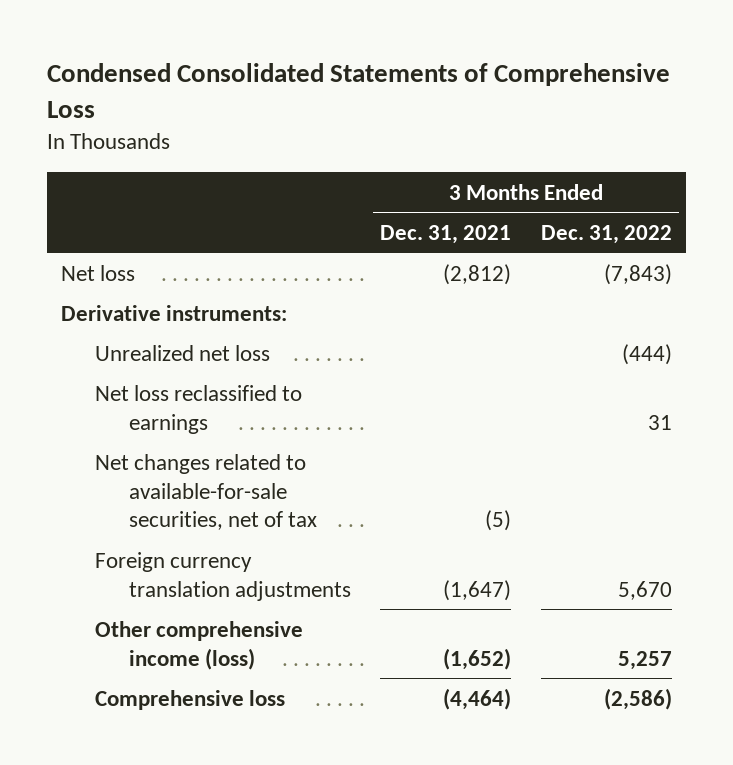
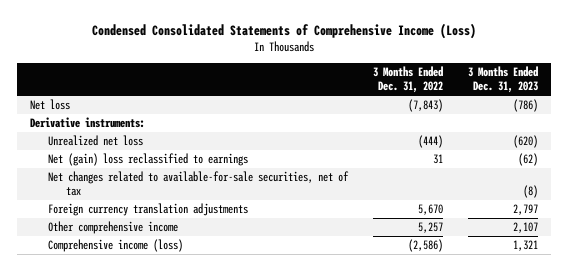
- Condensed Consolidated Statements of Comprehensive Loss
+ Condensed Consolidated Statements of Comprehensive Income (Loss)
- | 3 Months Ended Dec. 31, 2021 | 3 Months Ended Dec. 31, 2022
+ | 3 Months Ended Dec. 31, 2022 | 3 Months Ended Dec. 31, 2023
- Net loss reclassified to earnings | | 31
+ Net (gain) loss reclassified to earnings | 31 | (62)
- Other comprehensive income (loss) | (1,652) | 5,257
- Comprehensive loss | (4,464) | (2,586)
+ Other comprehensive income | 5,257 | 2,107
+ Comprehensive income (loss) | (2,586) | 1,321

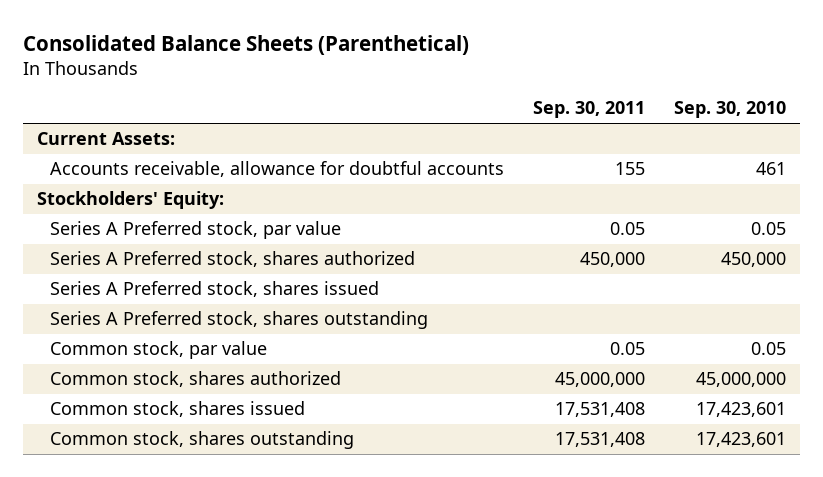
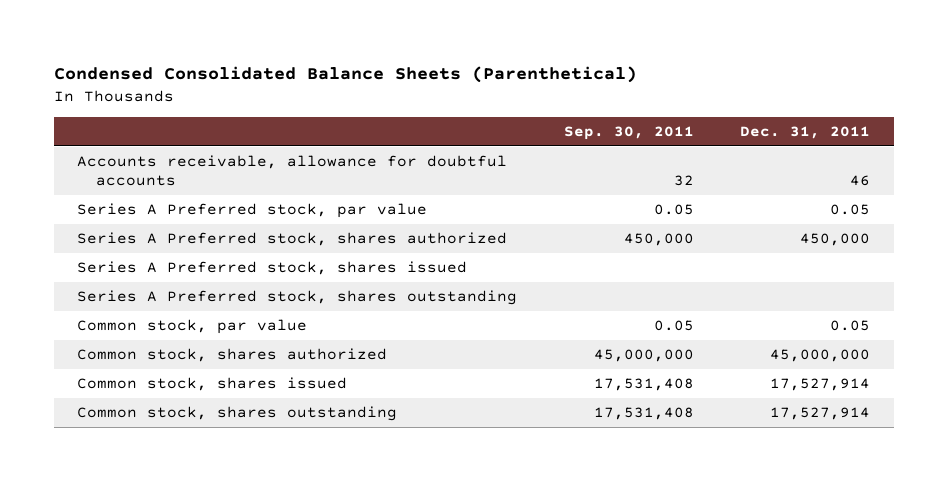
- Consolidated Balance Sheets (Parenthetical)
+ Condensed Consolidated Balance Sheets (Parenthetical)
- | Sep. 30, 2011 | Sep. 30, 2010
+ | Sep. 30, 2011 | Dec. 31, 2011
- Current Assets:
- Accounts receivable, allowance for doubtful accounts | 155 | 461
- Stockholders' Equity:
+ Accounts receivable, allowance for doubtful accounts | 32 | 46

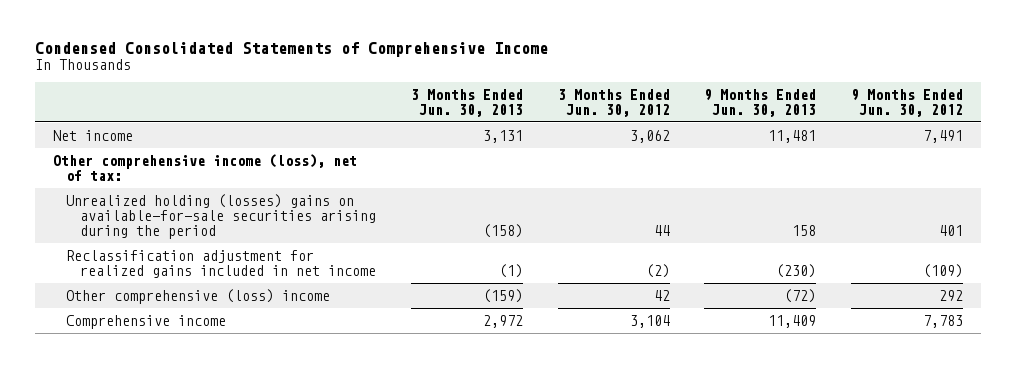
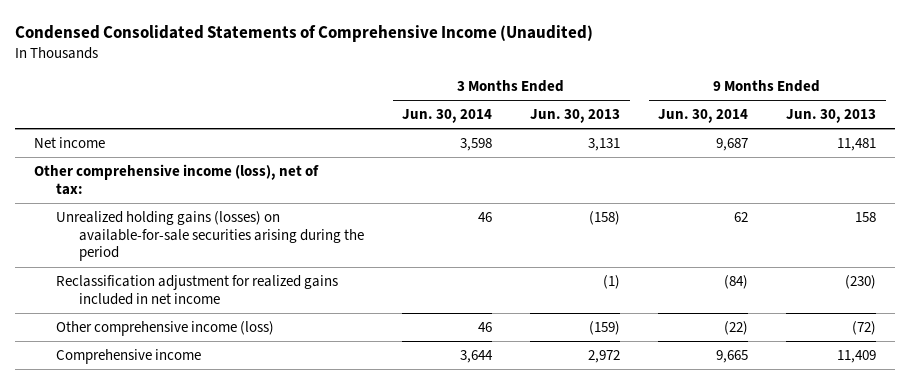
- Condensed Consolidated Statements of Comprehensive Income
+ Condensed Consolidated Statements of Comprehensive Income (Unaudited)
- | 3 Months Ended Jun. 30, 2013 | 3 Months Ended Jun. 30, 2012 | 9 Months Ended Jun. 30, 2013 | 9 Months Ended Jun. 30, 2012
+ | 3 Months Ended Jun. 30, 2014 | 3 Months Ended Jun. 30, 2013 | 9 Months Ended Jun. 30, 2014 | 9 Months Ended Jun. 30, 2013
- Unrealized holding (losses) gains on available-for-sale securities arising during the period | (158) | 44 | 158 | 401
+ Unrealized holding gains (losses) on available-for-sale securities arising during the period | 46 | (158) | 62 | 158
- Other comprehensive (loss) income | (159) | 42 | (72) | 292
+ Other comprehensive income (loss) | 46 | (159) | (22) | (72)

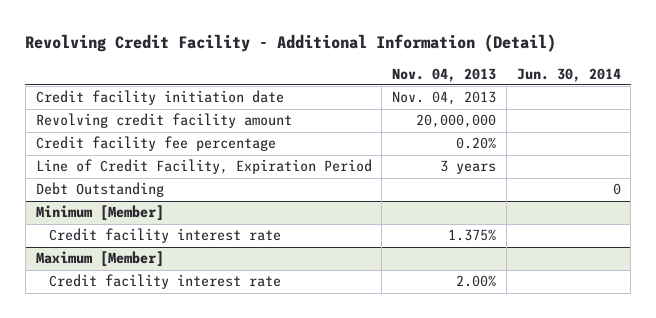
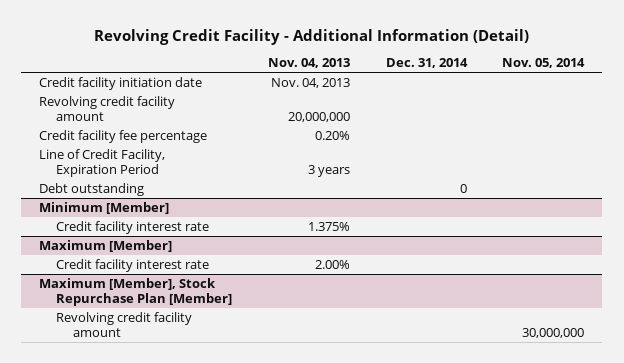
- | Nov. 04, 2013 | Jun. 30, 2014
+ | Nov. 04, 2013 | Dec. 31, 2014 | Nov. 05, 2014
- Debt Outstanding | | 0
+ Debt outstanding | | 0 |
+ Maximum [Member], Stock Repurchase Plan [Member]
+ Revolving credit facility amount | | | 30,000,000

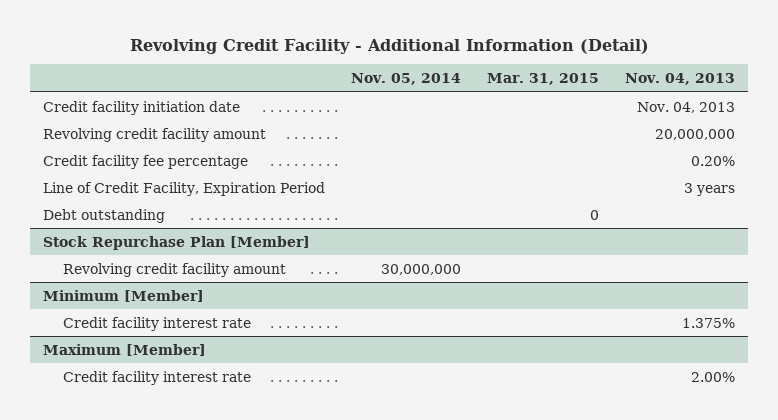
- | Nov. 04, 2013 | Dec. 31, 2014 | Nov. 05, 2014
+ | Nov. 05, 2014 | Mar. 31, 2015 | Nov. 04, 2013
+ Stock Repurchase Plan [Member]
+ Revolving credit facility amount | 30,000,000 | |
- Maximum [Member], Stock Repurchase Plan [Member]
- Revolving credit facility amount | | | 30,000,000

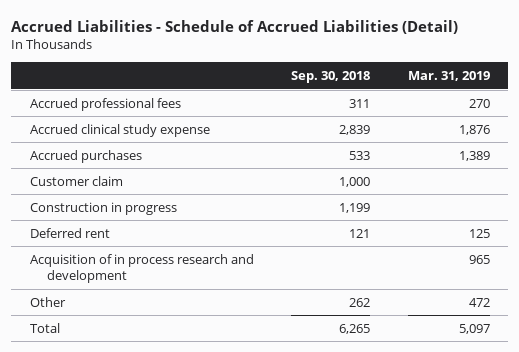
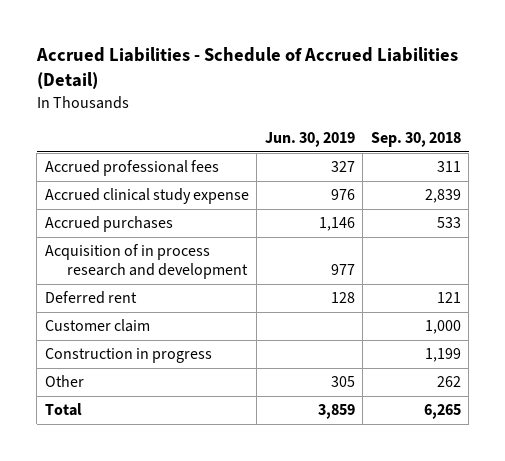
- | Sep. 30, 2018 | Mar. 31, 2019
+ | Jun. 30, 2019 | Sep. 30, 2018
moved up: Acquisition of in process research and development | 977 |
moved up: Deferred rent | 128 | 121

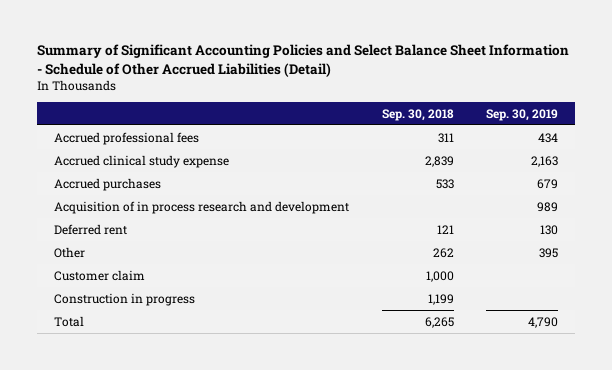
- Accrued Liabilities - Schedule of Accrued Liabilities (Detail)
+ Summary of Significant Accounting Policies and Select Balance Sheet Information - Schedule of Other Accrued Liabilities (Detail)
- | Jun. 30, 2019 | Sep. 30, 2018
+ | Sep. 30, 2018 | Sep. 30, 2019
moved up: Other | 262 | 395

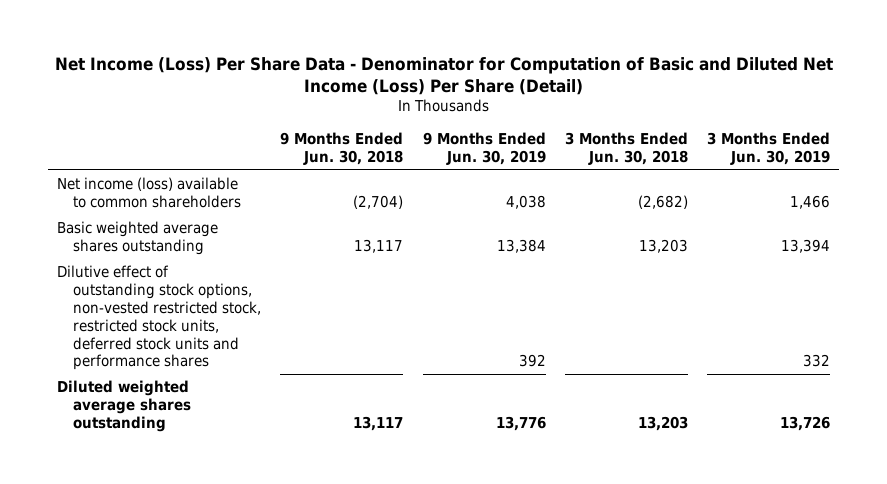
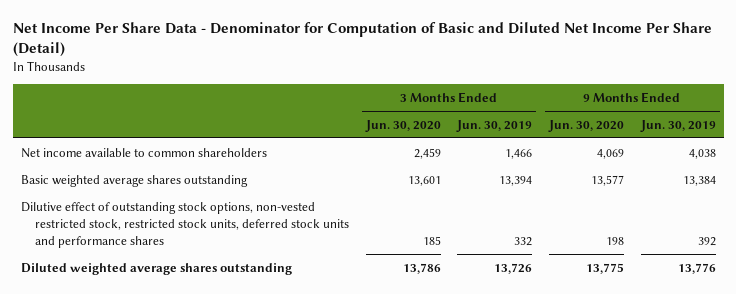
- Net Income (Loss) Per Share Data - Denominator for Computation of Basic and Diluted Net Income (Loss) Per Share (Detail)
+ Net Income Per Share Data - Denominator for Computation of Basic and Diluted Net Income Per Share (Detail)
- | 9 Months Ended Jun. 30, 2018 | 9 Months Ended Jun. 30, 2019 | 3 Months Ended Jun. 30, 2018 | 3 Months Ended Jun. 30, 2019
+ | 3 Months Ended Jun. 30, 2020 | 3 Months Ended Jun. 30, 2019 | 9 Months Ended Jun. 30, 2020 | 9 Months Ended Jun. 30, 2019
- Net income (loss) available to common shareholders | (2,704) | 4,038 | (2,682) | 1,466
+ Net income available to common shareholders | 2,459 | 1,466 | 4,069 | 4,038

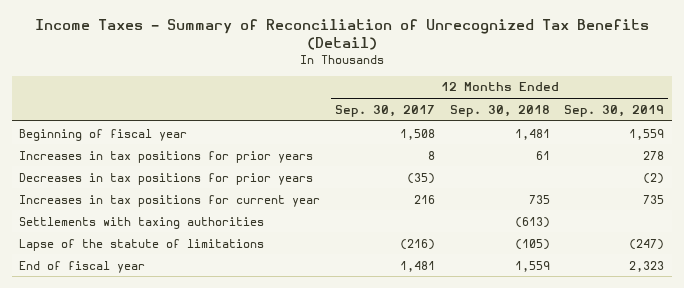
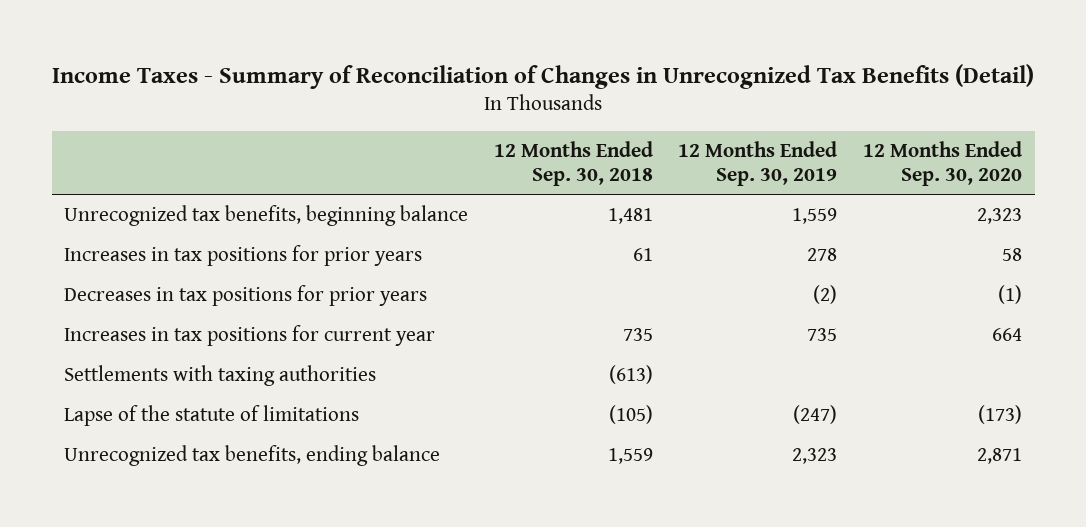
- Income Taxes - Summary of Reconciliation of Unrecognized Tax Benefits (Detail)
+ Income Taxes - Summary of Reconciliation of Changes in Unrecognized Tax Benefits (Detail)
- | 12 Months Ended Sep. 30, 2017 | 12 Months Ended Sep. 30, 2018 | 12 Months Ended Sep. 30, 2019
+ | 12 Months Ended Sep. 30, 2018 | 12 Months Ended Sep. 30, 2019 | 12 Months Ended Sep. 30, 2020
- Beginning of fiscal year | 1,508 | 1,481 | 1,559
+ Unrecognized tax benefits, beginning balance | 1,481 | 1,559 | 2,323
- End of fiscal year | 1,481 | 1,559 | 2,323
+ Unrecognized tax benefits, ending balance | 1,559 | 2,323 | 2,871

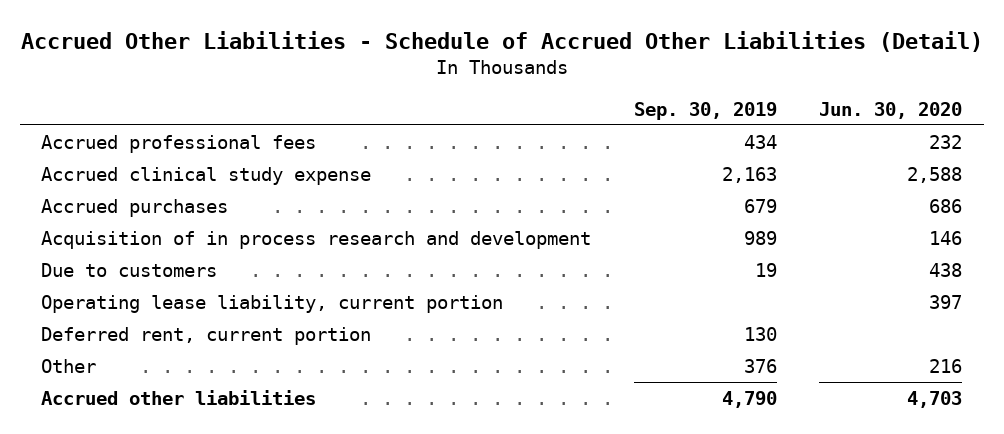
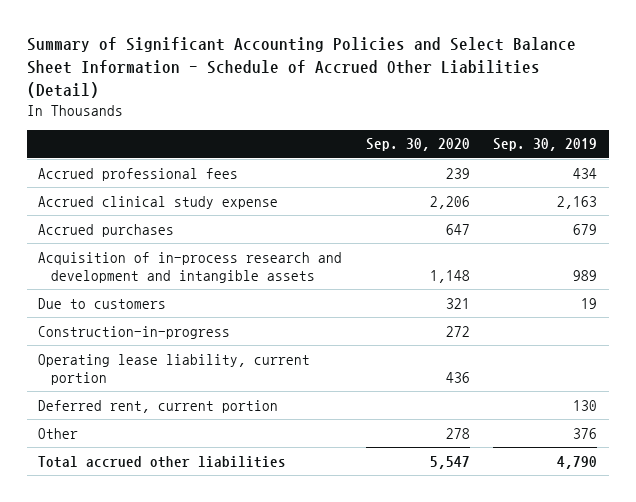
- Accrued Other Liabilities - Schedule of Accrued Other Liabilities (Detail)
+ Summary of Significant Accounting Policies and Select Balance Sheet Information - Schedule of Accrued Other Liabilities (Detail)
- | Sep. 30, 2019 | Jun. 30, 2020
+ | Sep. 30, 2020 | Sep. 30, 2019
- Acquisition of in process research and development | 989 | 146
+ Acquisition of in-process research and development and intangible assets | 1,148 | 989
+ Construction-in-progress | 272 |
- Accrued other liabilities | 4,790 | 4,703
+ Total accrued other liabilities | 5,547 | 4,790

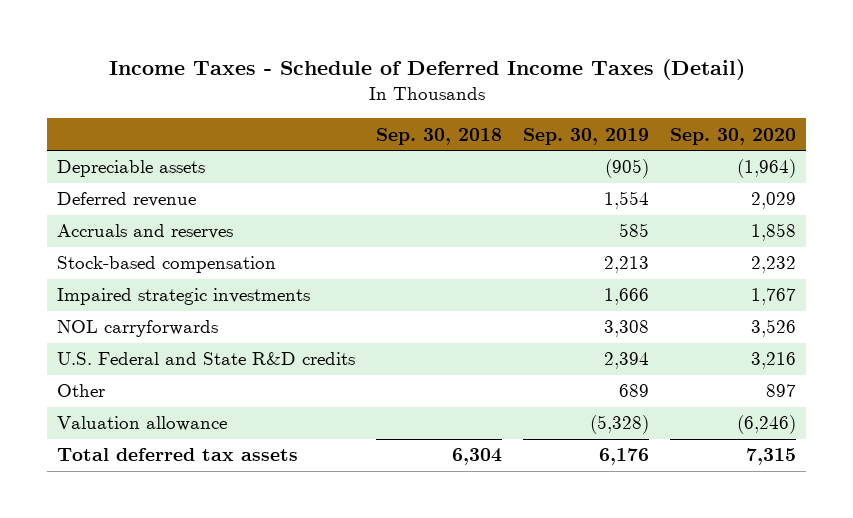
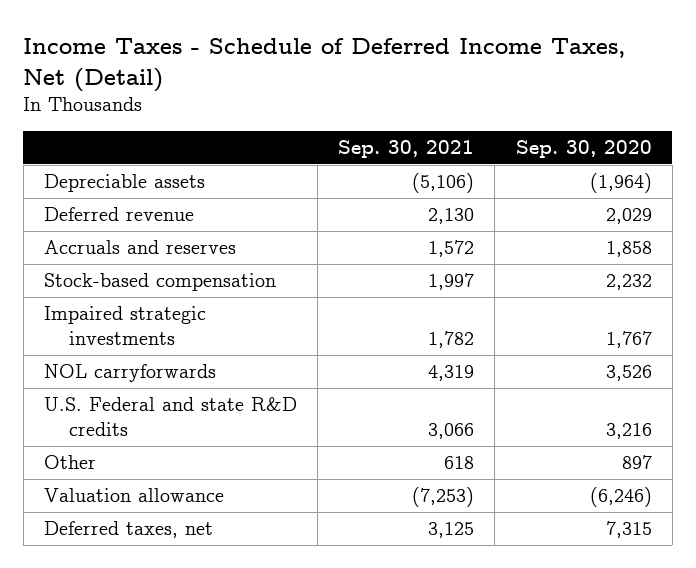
- Income Taxes - Schedule of Deferred Income Taxes (Detail)
+ Income Taxes - Schedule of Deferred Income Taxes, Net (Detail)
- | Sep. 30, 2018 | Sep. 30, 2019 | Sep. 30, 2020
+ | Sep. 30, 2021 | Sep. 30, 2020
- U.S. Federal and State R&D credits | | 2,394 | 3,216
+ U.S. Federal and state R&D credits | 3,066 | 3,216
- Total deferred tax assets | 6,304 | 6,176 | 7,315
+ Deferred taxes, net | 3,125 | 7,315

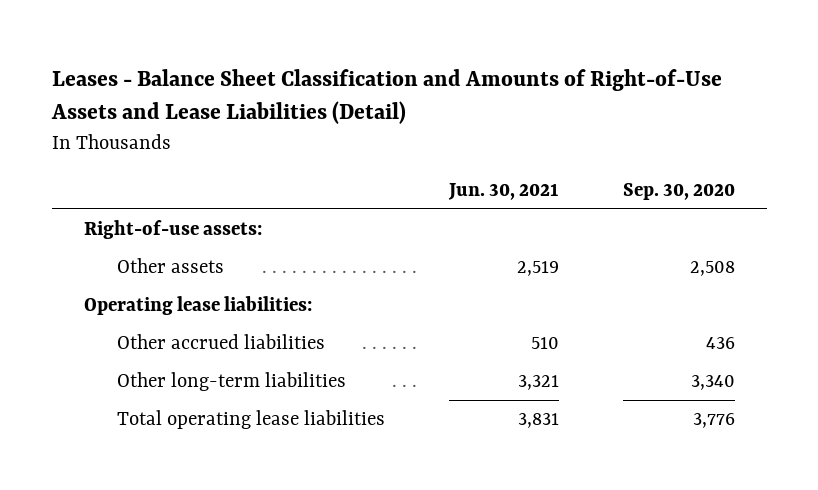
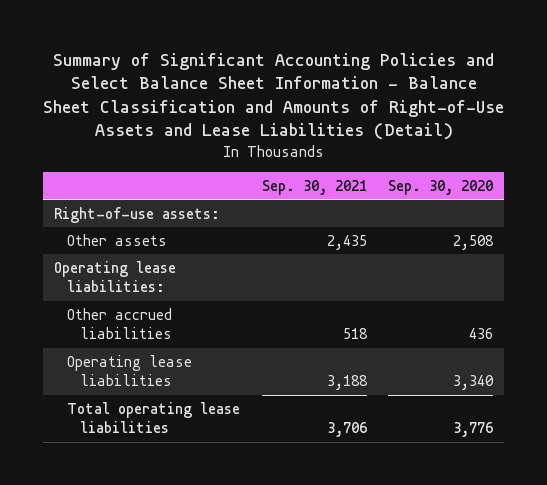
- Leases - Balance Sheet Classification and Amounts of Right-of-Use Assets and Lease Liabilities (Detail)
+ Summary of Significant Accounting Policies and Select Balance Sheet Information - Balance Sheet Classification and Amounts of Right-of-Use Assets and Lease Liabilities (Detail)
- | Jun. 30, 2021 | Sep. 30, 2020
+ | Sep. 30, 2021 | Sep. 30, 2020
- Other long-term liabilities | 3,321 | 3,340
+ Operating lease liabilities | 3,188 | 3,340

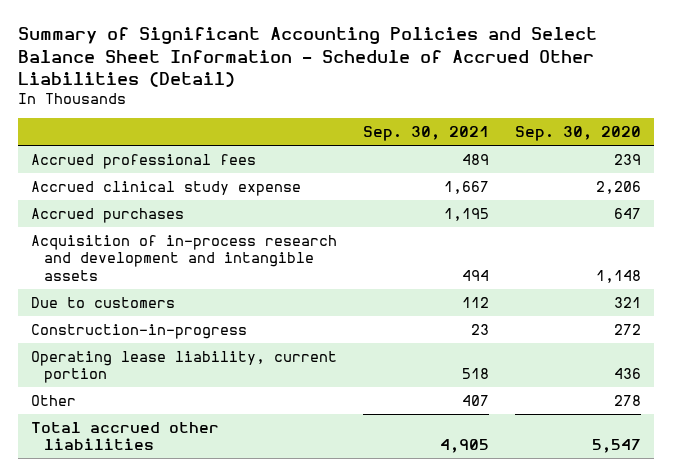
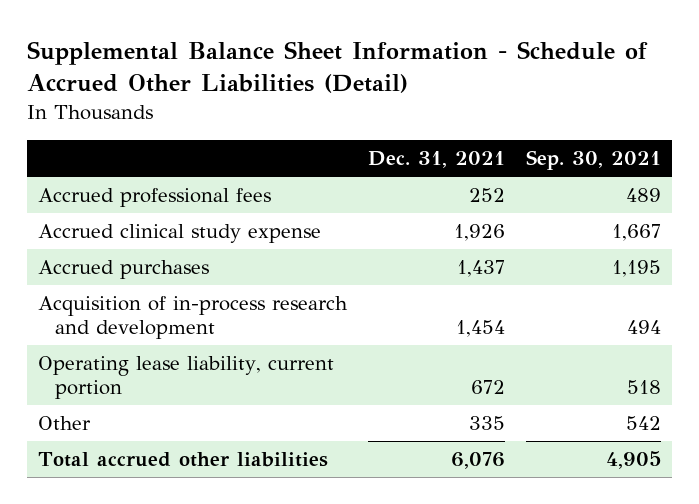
- Summary of Significant Accounting Policies and Select Balance Sheet Information - Schedule of Accrued Other Liabilities (Detail)
+ Supplemental Balance Sheet Information - Schedule of Accrued Other Liabilities (Detail)
- | Sep. 30, 2021 | Sep. 30, 2020
+ | Dec. 31, 2021 | Sep. 30, 2021
- Acquisition of in-process research and development and intangible assets | 494 | 1,148
- Due to customers | 112 | 321
- Construction-in-progress | 23 | 272
+ Acquisition of in-process research and development | 1,454 | 494
- Other | 407 | 278
+ Other | 335 | 542

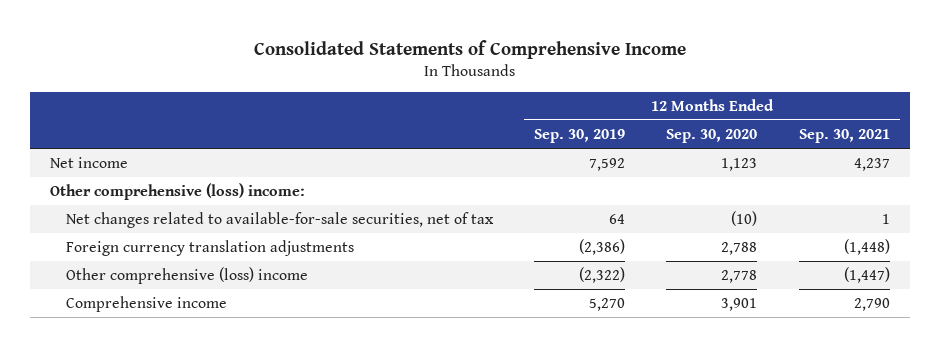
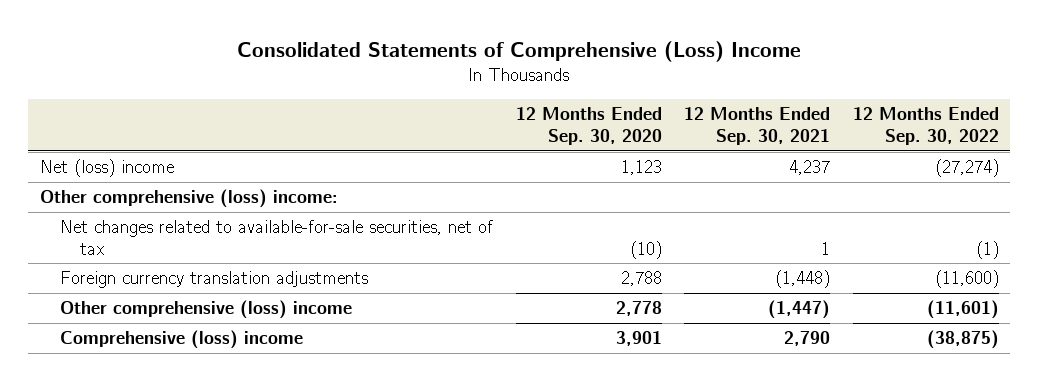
- Consolidated Statements of Comprehensive Income
+ Consolidated Statements of Comprehensive (Loss) Income
- | 12 Months Ended Sep. 30, 2019 | 12 Months Ended Sep. 30, 2020 | 12 Months Ended Sep. 30, 2021
+ | 12 Months Ended Sep. 30, 2020 | 12 Months Ended Sep. 30, 2021 | 12 Months Ended Sep. 30, 2022
- Net income | 7,592 | 1,123 | 4,237
+ Net (loss) income | 1,123 | 4,237 | (27,274)
- Comprehensive income | 5,270 | 3,901 | 2,790
+ Comprehensive (loss) income | 3,901 | 2,790 | (38,875)

